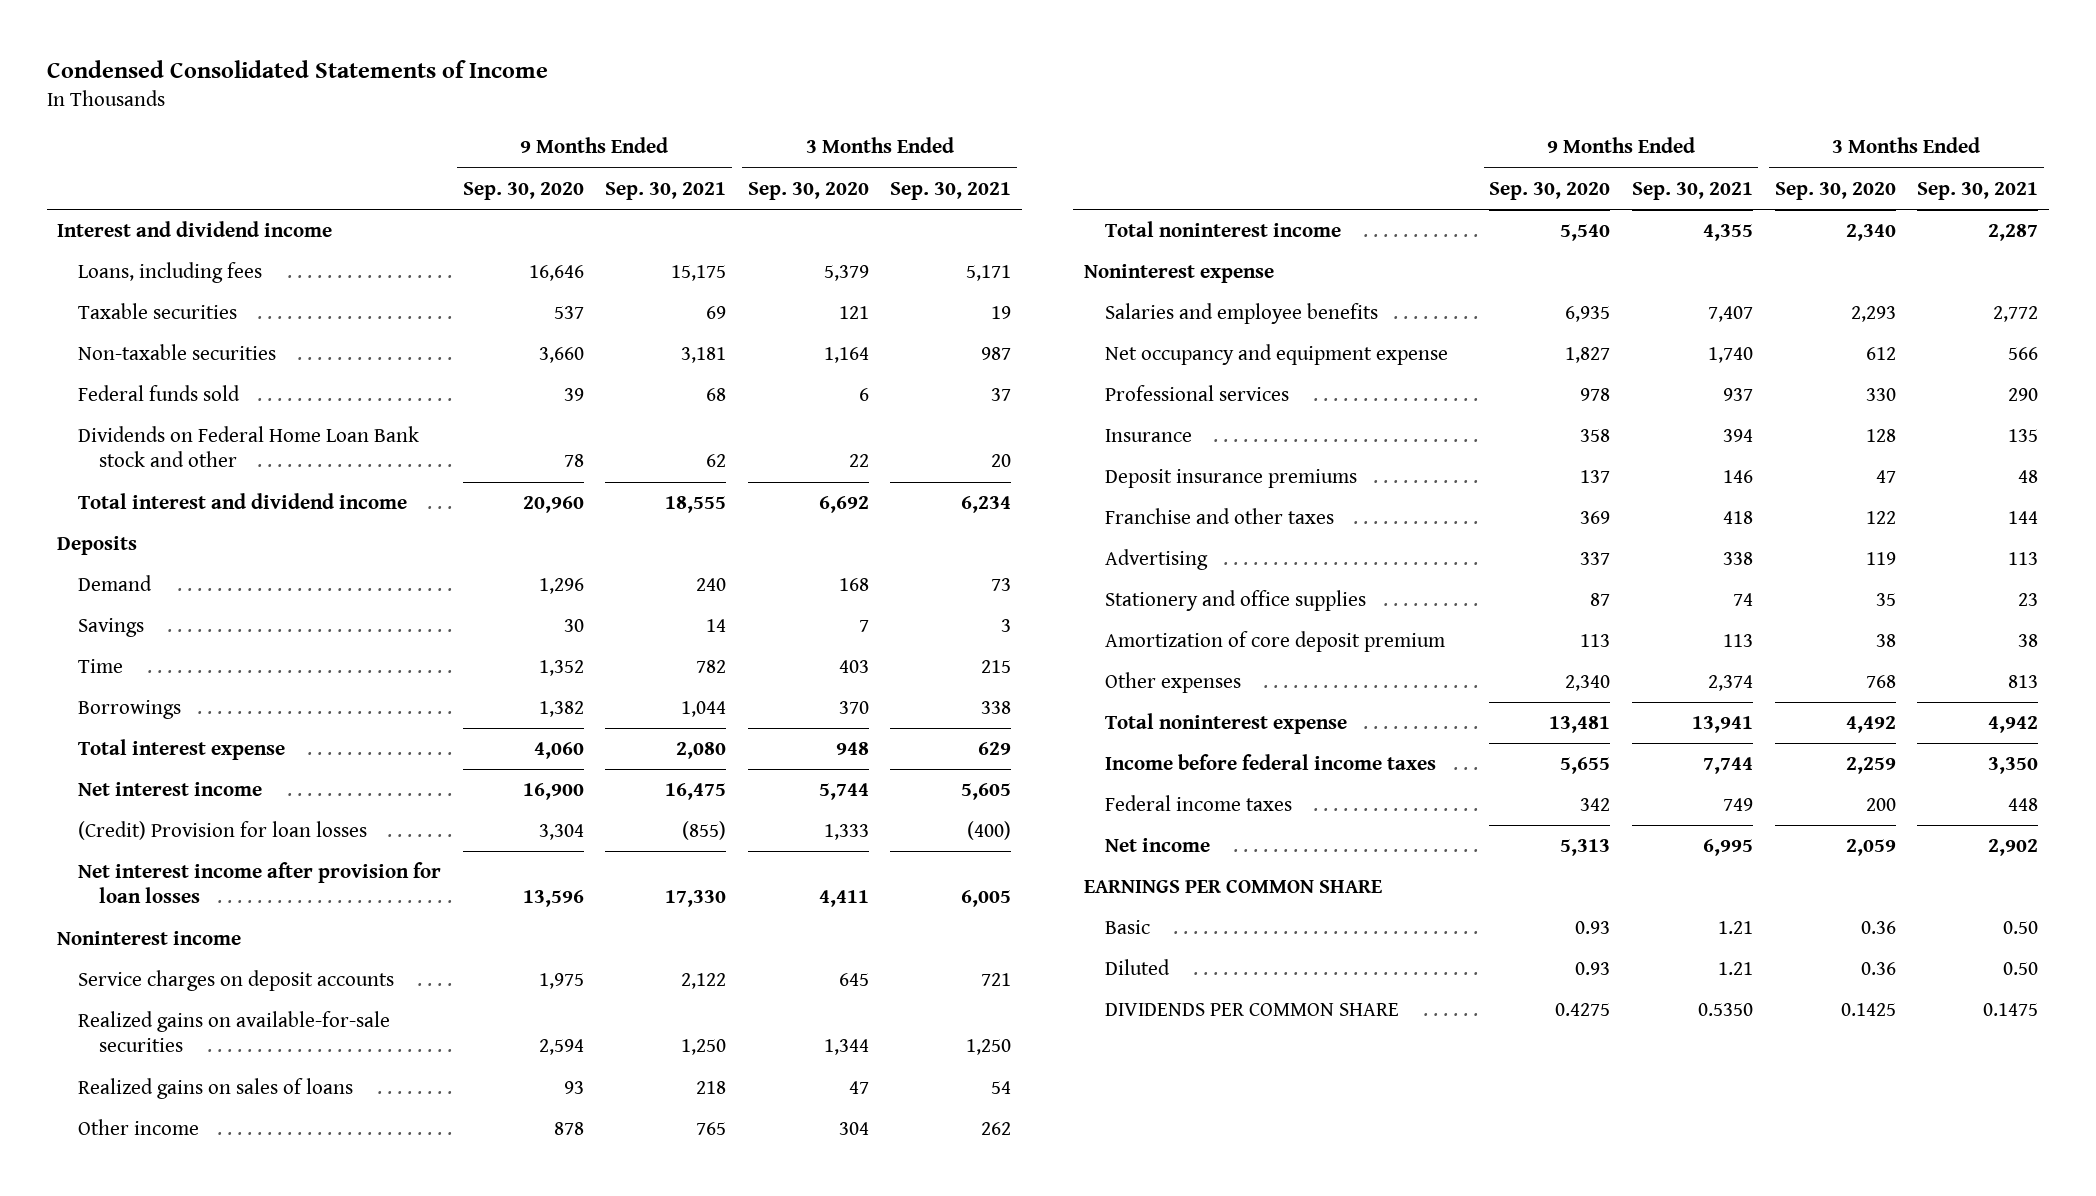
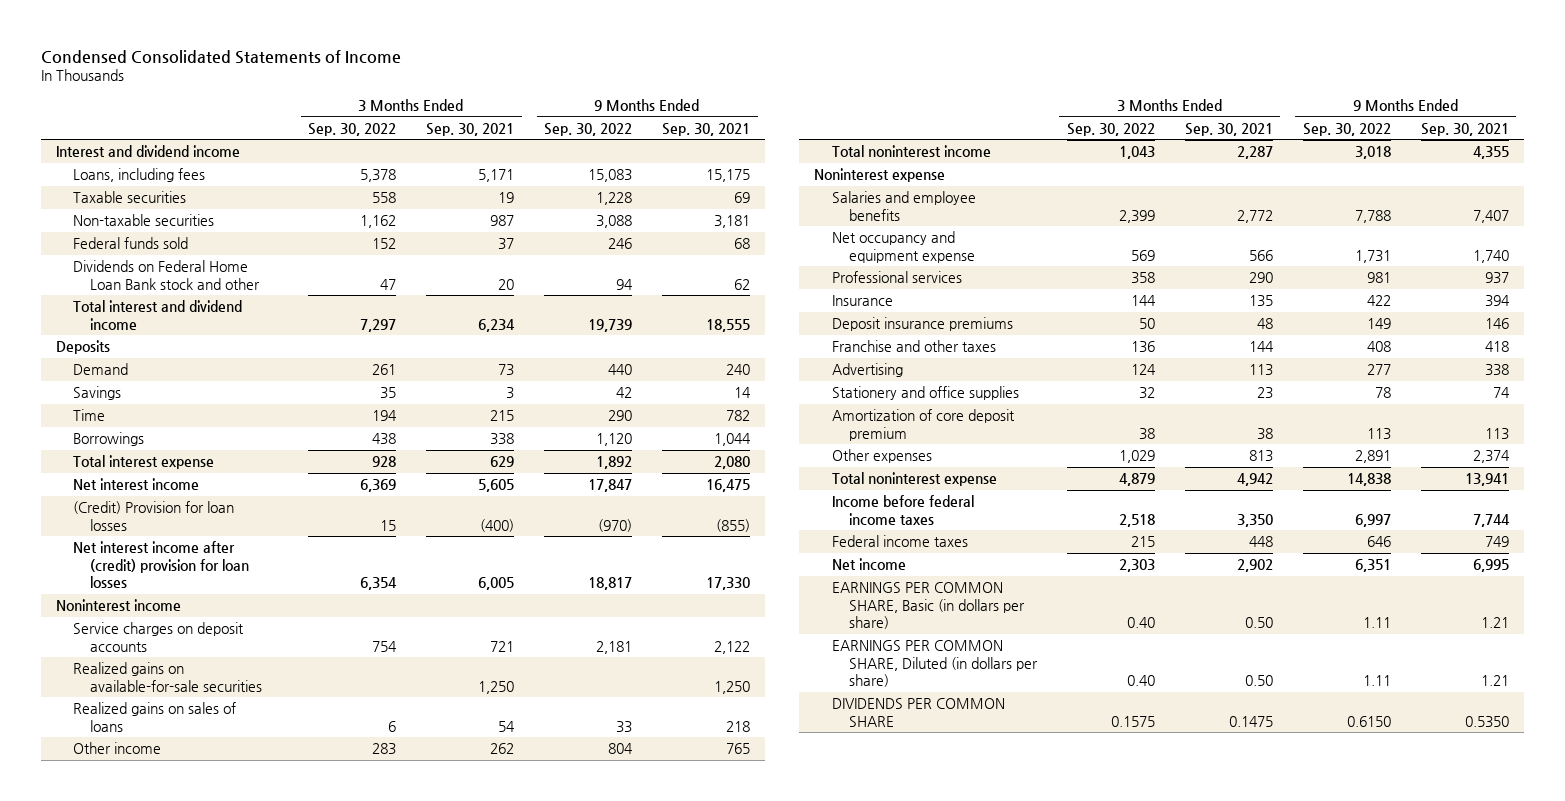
- | 9 Months Ended Sep. 30, 2020 | 9 Months Ended Sep. 30, 2021 | 3 Months Ended Sep. 30, 2020 | 3 Months Ended Sep. 30, 2021
+ | 3 Months Ended Sep. 30, 2022 | 3 Months Ended Sep. 30, 2021 | 9 Months Ended Sep. 30, 2022 | 9 Months Ended Sep. 30, 2021
- Net interest income after provision for loan losses | 13,596 | 17,330 | 4,411 | 6,005
+ Net interest income after (credit) provision for loan losses | 6,354 | 6,005 | 18,817 | 17,330
- EARNINGS PER COMMON SHARE
- Basic | 0.93 | 1.21 | 0.36 | 0.50
- Diluted | 0.93 | 1.21 | 0.36 | 0.50
+ EARNINGS PER COMMON SHARE, Basic (in dollars per share) | 0.40 | 0.50 | 1.11 | 1.21
+ EARNINGS PER COMMON SHARE, Diluted (in dollars per share) | 0.40 | 0.50 | 1.11 | 1.21

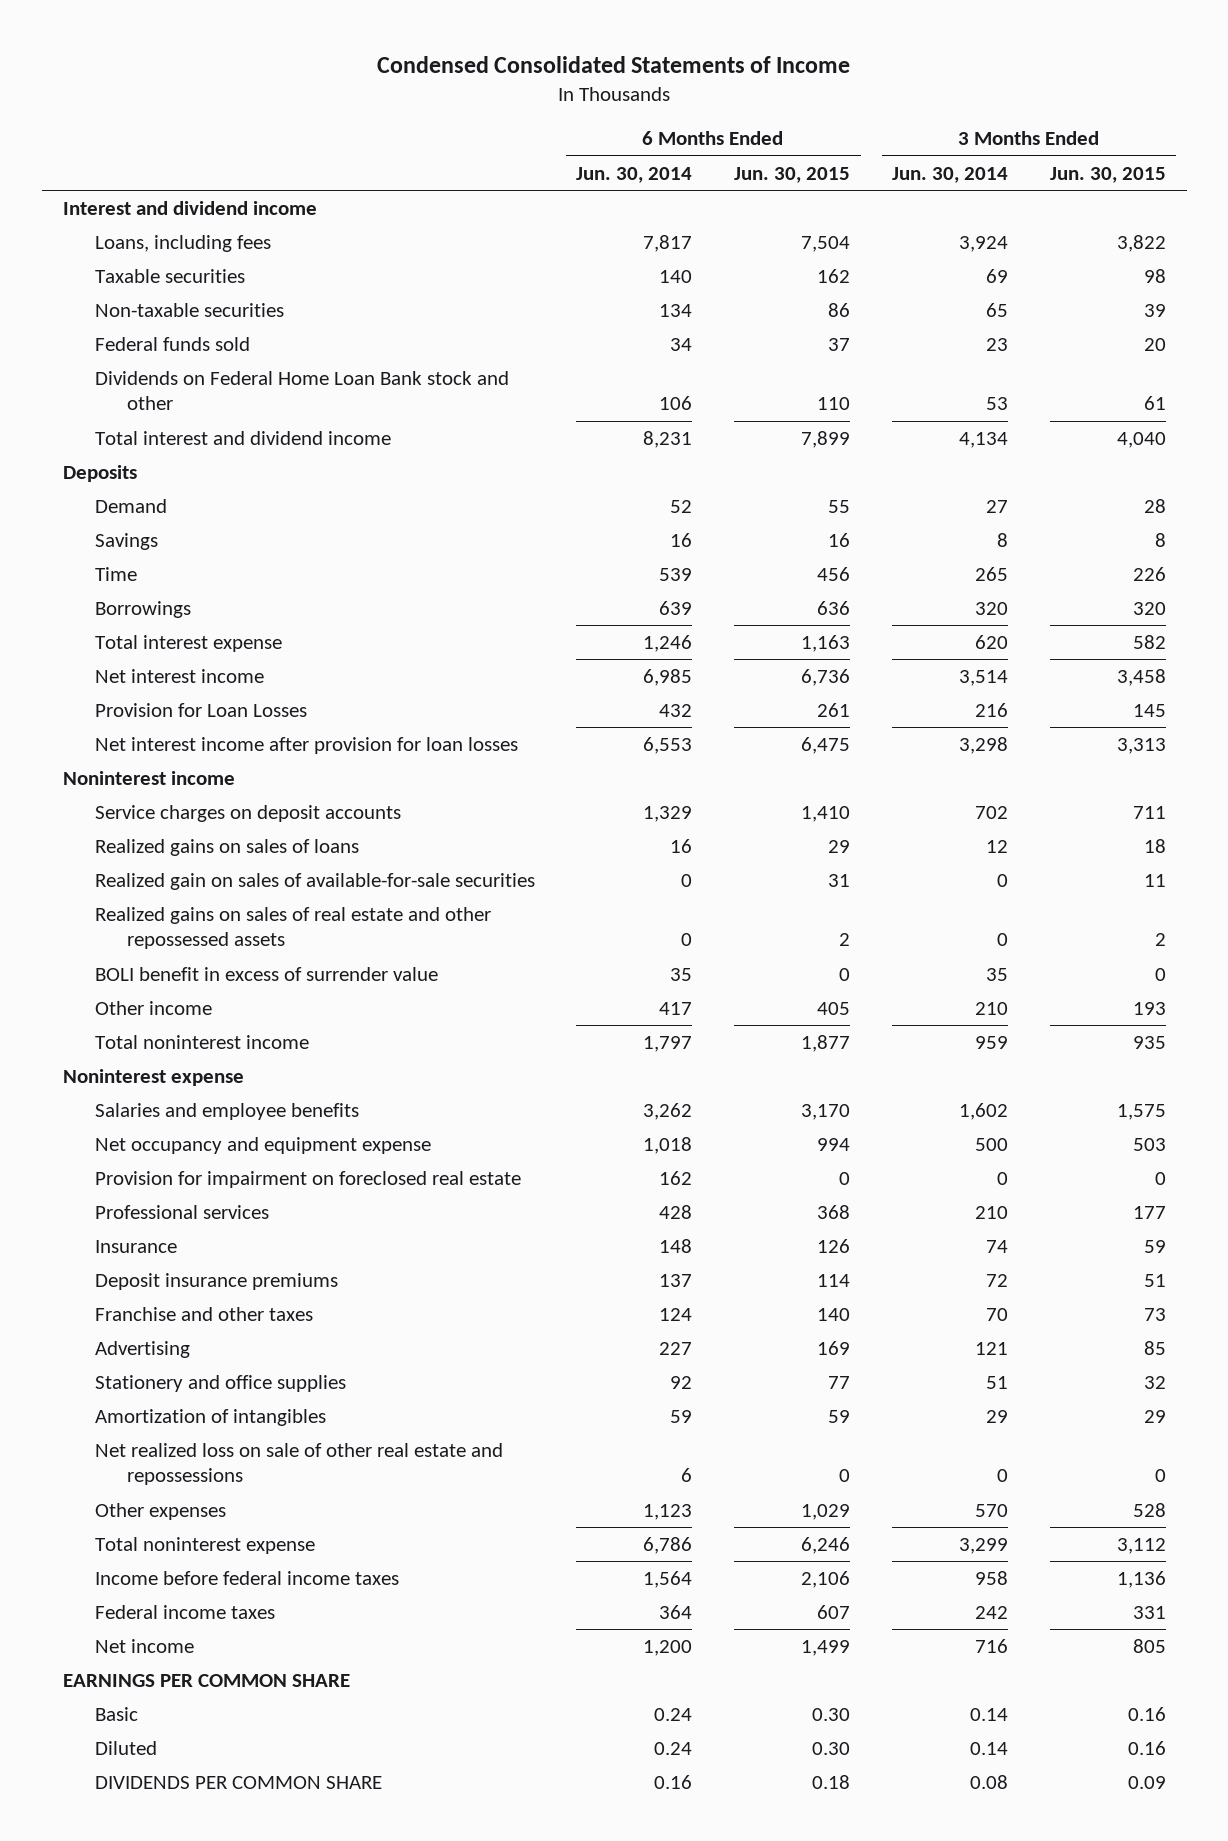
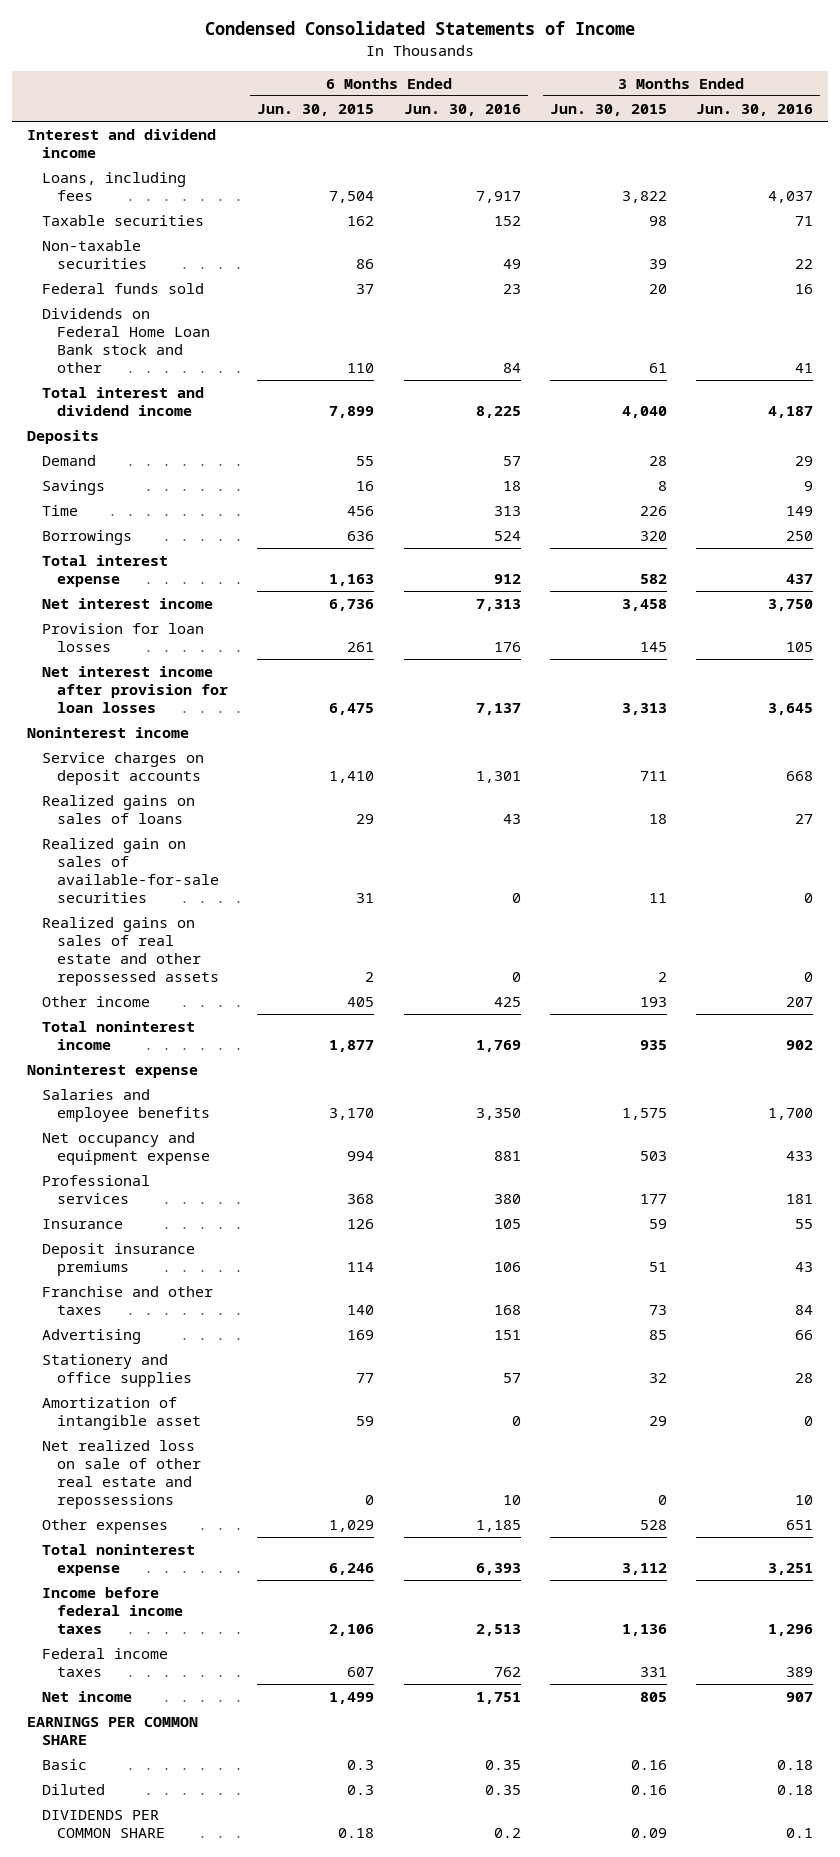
- | 6 Months Ended Jun. 30, 2014 | 6 Months Ended Jun. 30, 2015 | 3 Months Ended Jun. 30, 2014 | 3 Months Ended Jun. 30, 2015
+ | 6 Months Ended Jun. 30, 2015 | 6 Months Ended Jun. 30, 2016 | 3 Months Ended Jun. 30, 2015 | 3 Months Ended Jun. 30, 2016
- Provision for Loan Losses | 432 | 261 | 216 | 145
+ Provision for loan losses | 261 | 176 | 145 | 105
- BOLI benefit in excess of surrender value | 35 | 0 | 35 | 0
- Provision for impairment on foreclosed real estate | 162 | 0 | 0 | 0
- Amortization of intangibles | 59 | 59 | 29 | 29
+ Amortization of intangible asset | 59 | 0 | 29 | 0
- Basic | 0.24 | 0.30 | 0.14 | 0.16
- Diluted | 0.24 | 0.30 | 0.14 | 0.16
+ Basic | 0.3 | 0.35 | 0.16 | 0.18
+ Diluted | 0.3 | 0.35 | 0.16 | 0.18

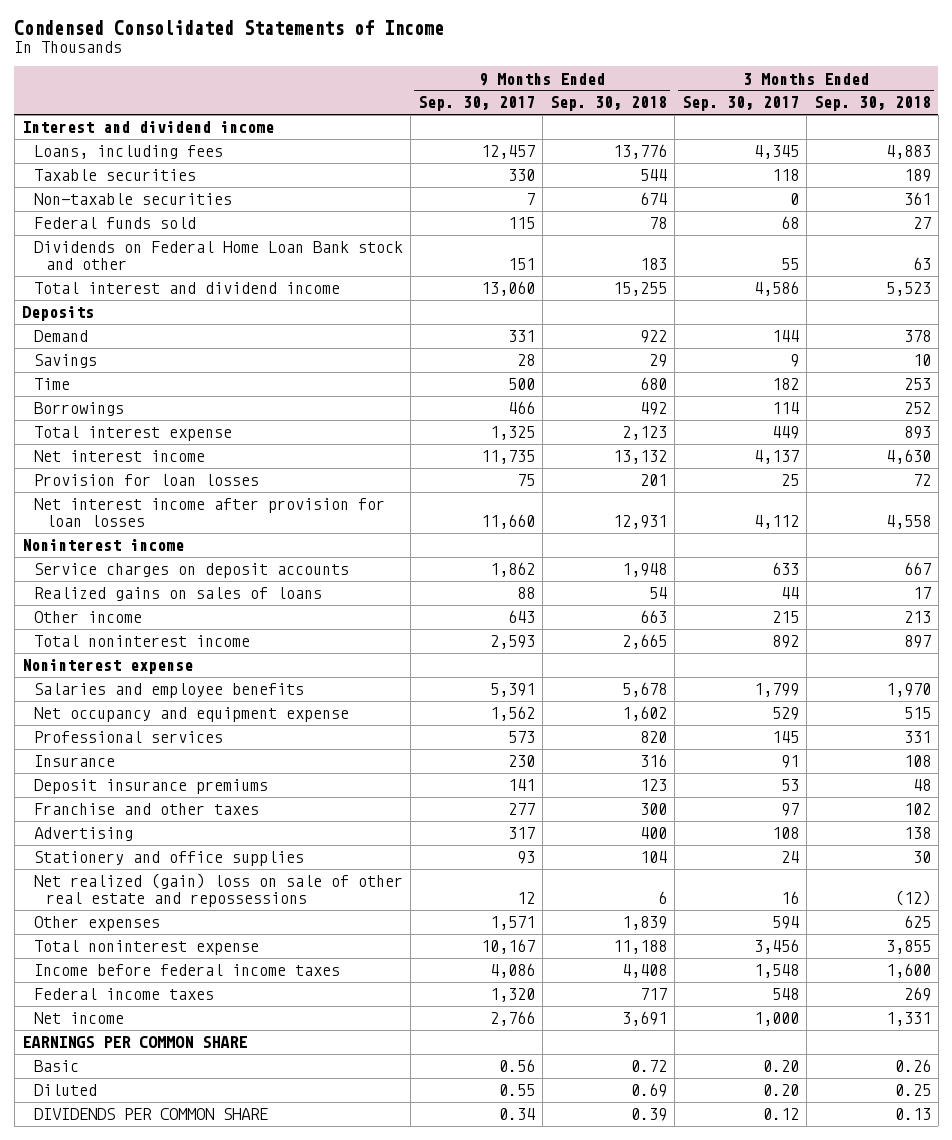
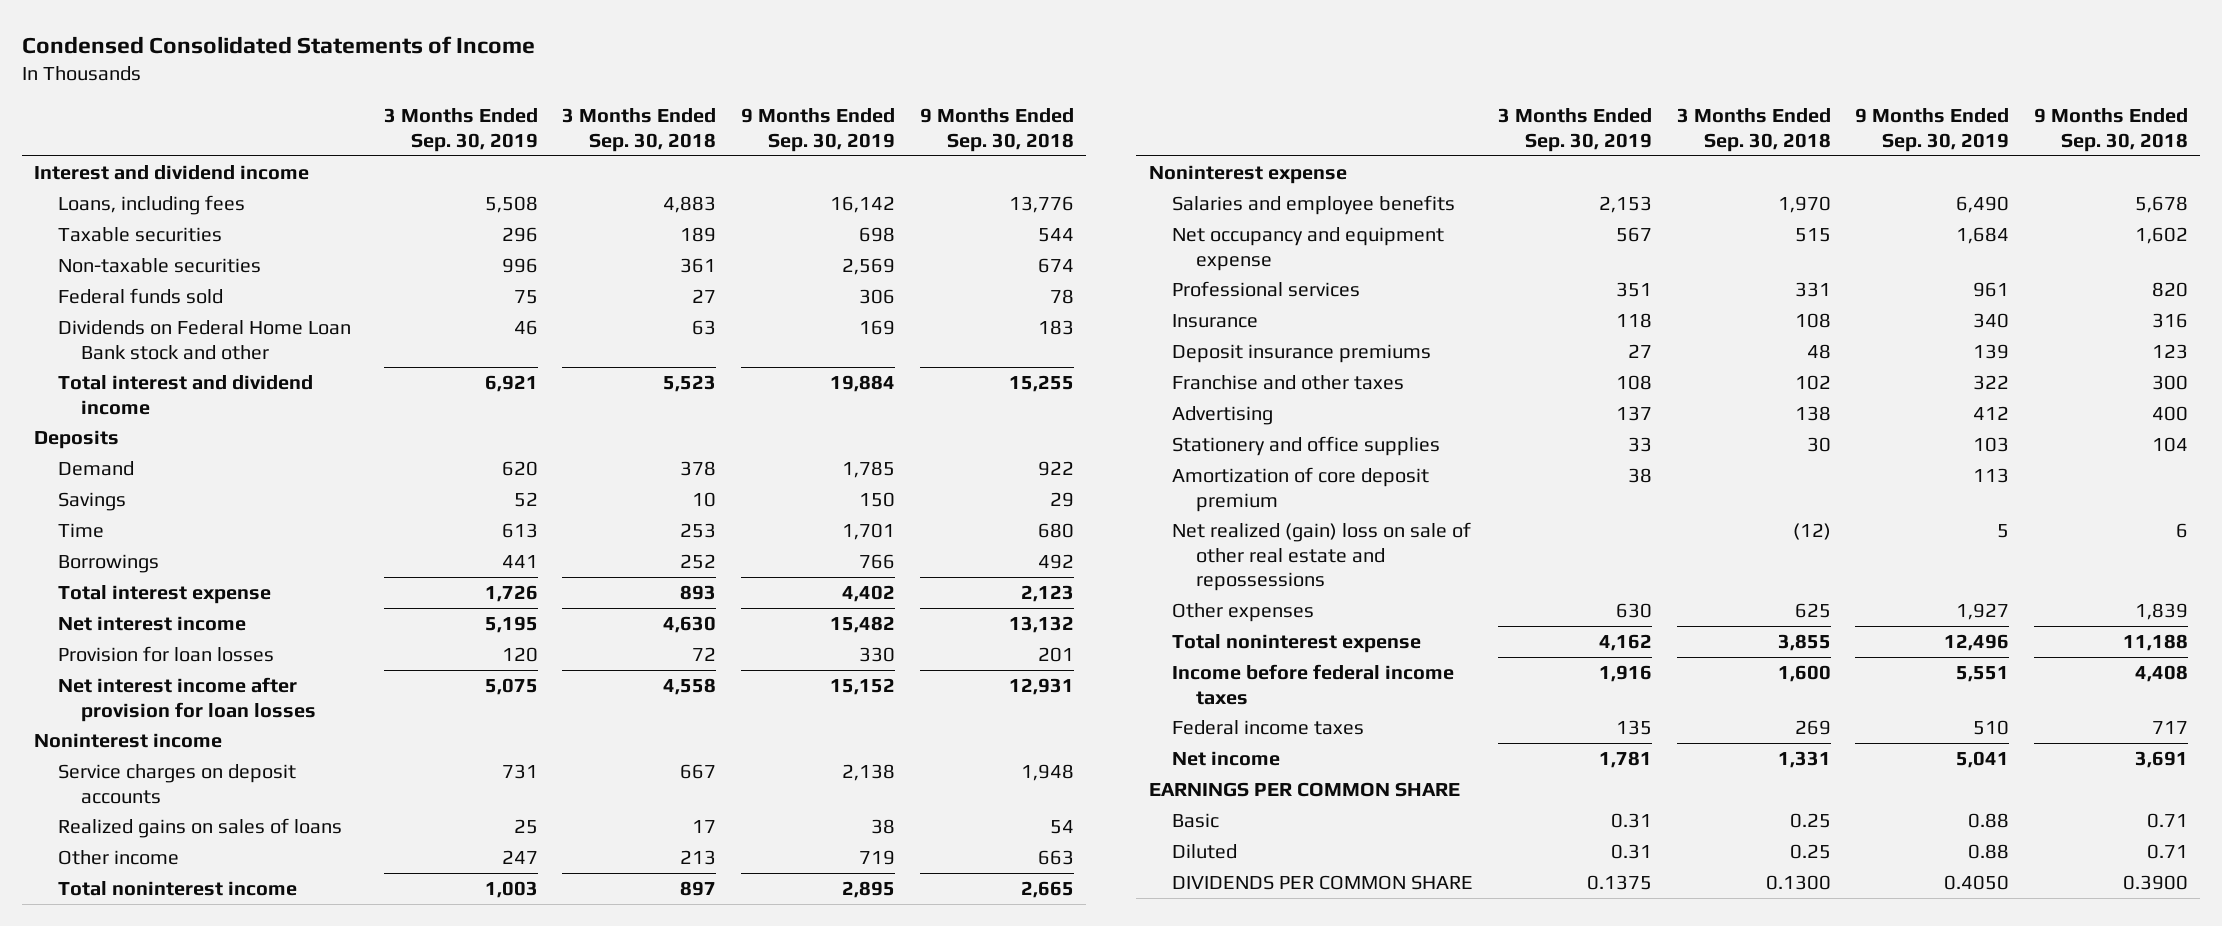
- | 9 Months Ended Sep. 30, 2017 | 9 Months Ended Sep. 30, 2018 | 3 Months Ended Sep. 30, 2017 | 3 Months Ended Sep. 30, 2018
+ | 3 Months Ended Sep. 30, 2019 | 3 Months Ended Sep. 30, 2018 | 9 Months Ended Sep. 30, 2019 | 9 Months Ended Sep. 30, 2018
+ Amortization of core deposit premium | 38 | | 113 |
- Basic | 0.56 | 0.72 | 0.20 | 0.26
- Diluted | 0.55 | 0.69 | 0.20 | 0.25
- DIVIDENDS PER COMMON SHARE | 0.34 | 0.39 | 0.12 | 0.13
+ Basic | 0.31 | 0.25 | 0.88 | 0.71
+ Diluted | 0.31 | 0.25 | 0.88 | 0.71
+ DIVIDENDS PER COMMON SHARE | 0.1375 | 0.1300 | 0.4050 | 0.3900

